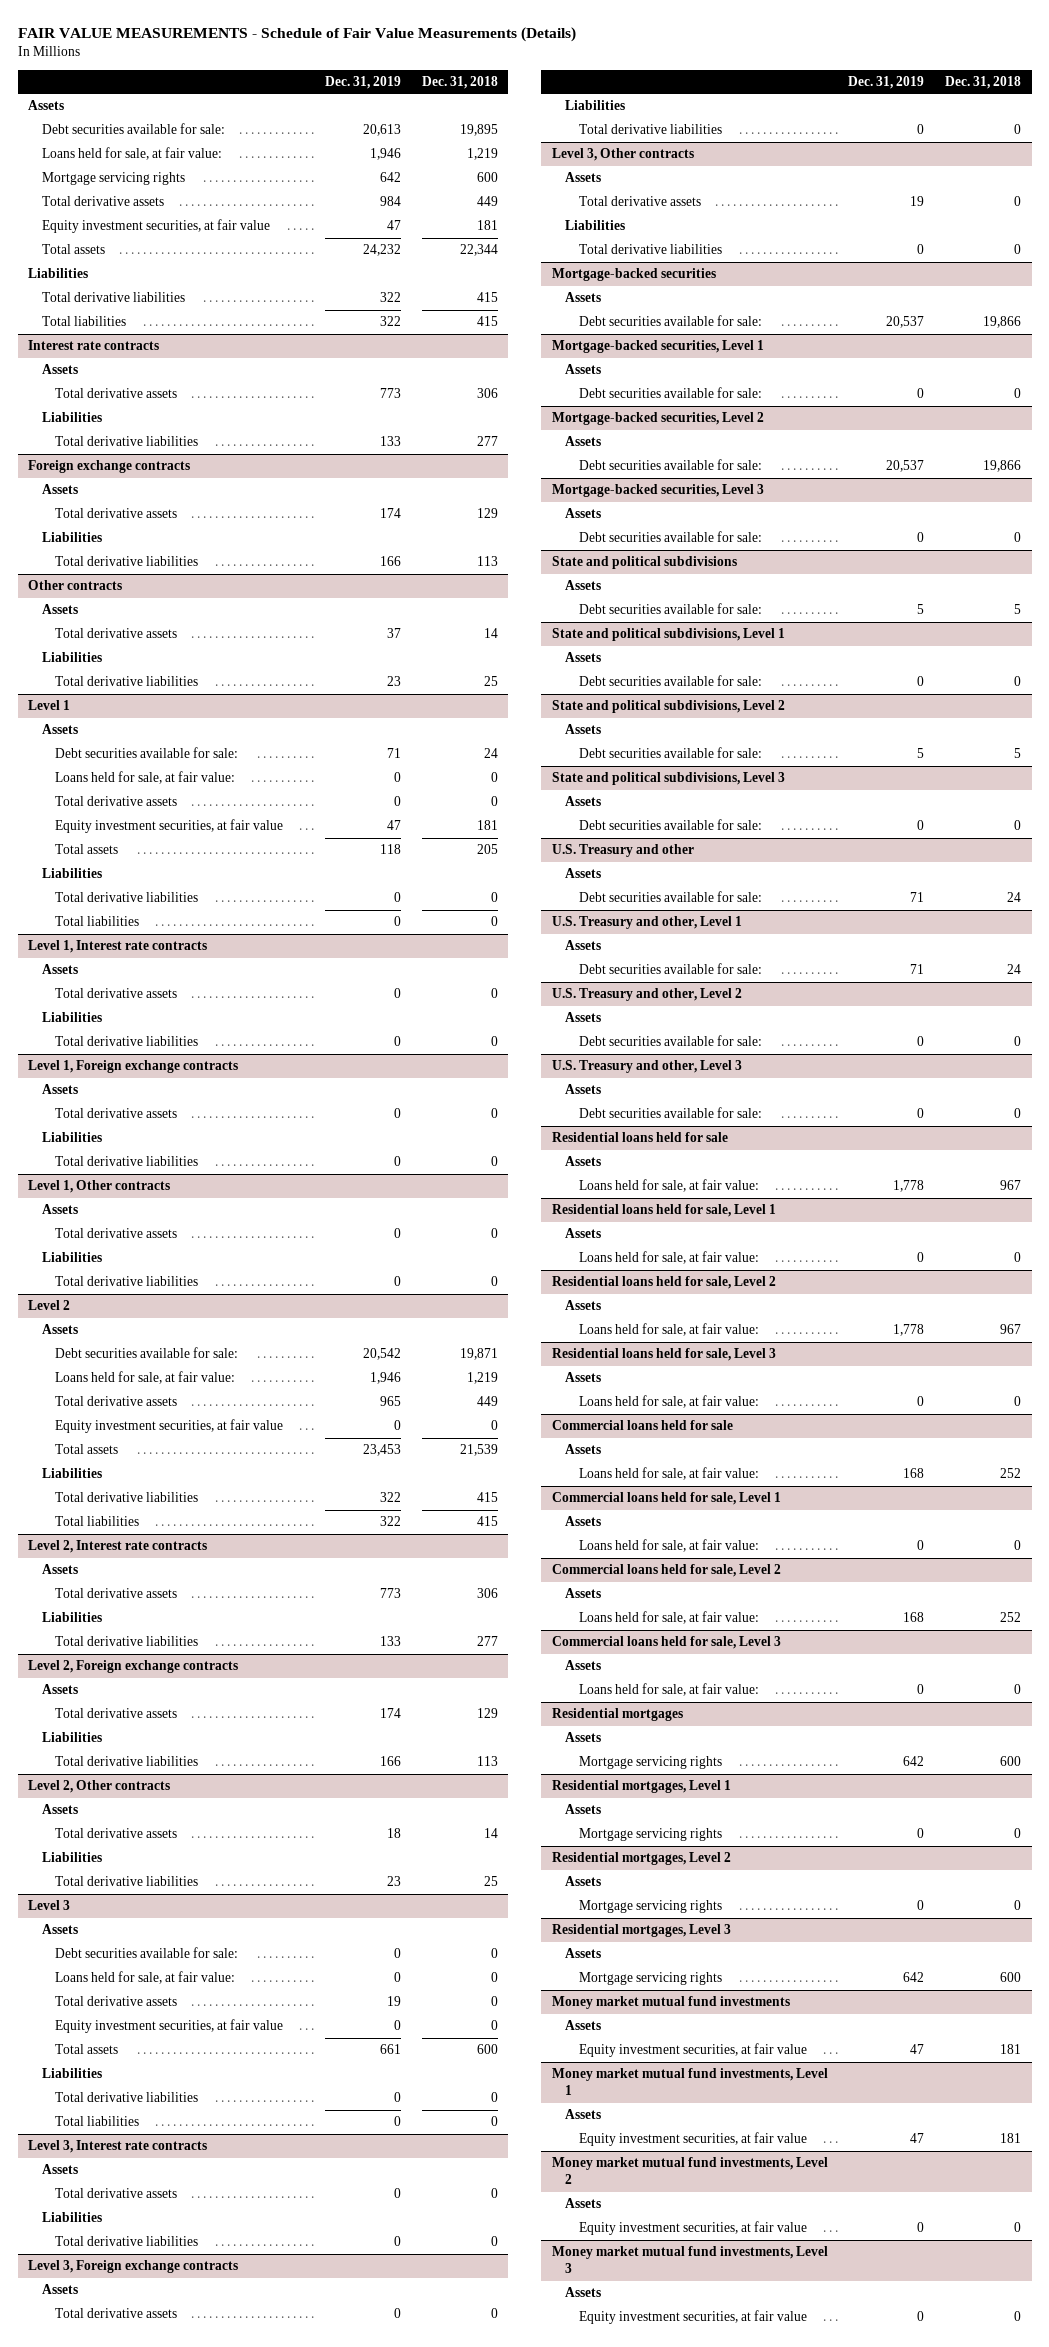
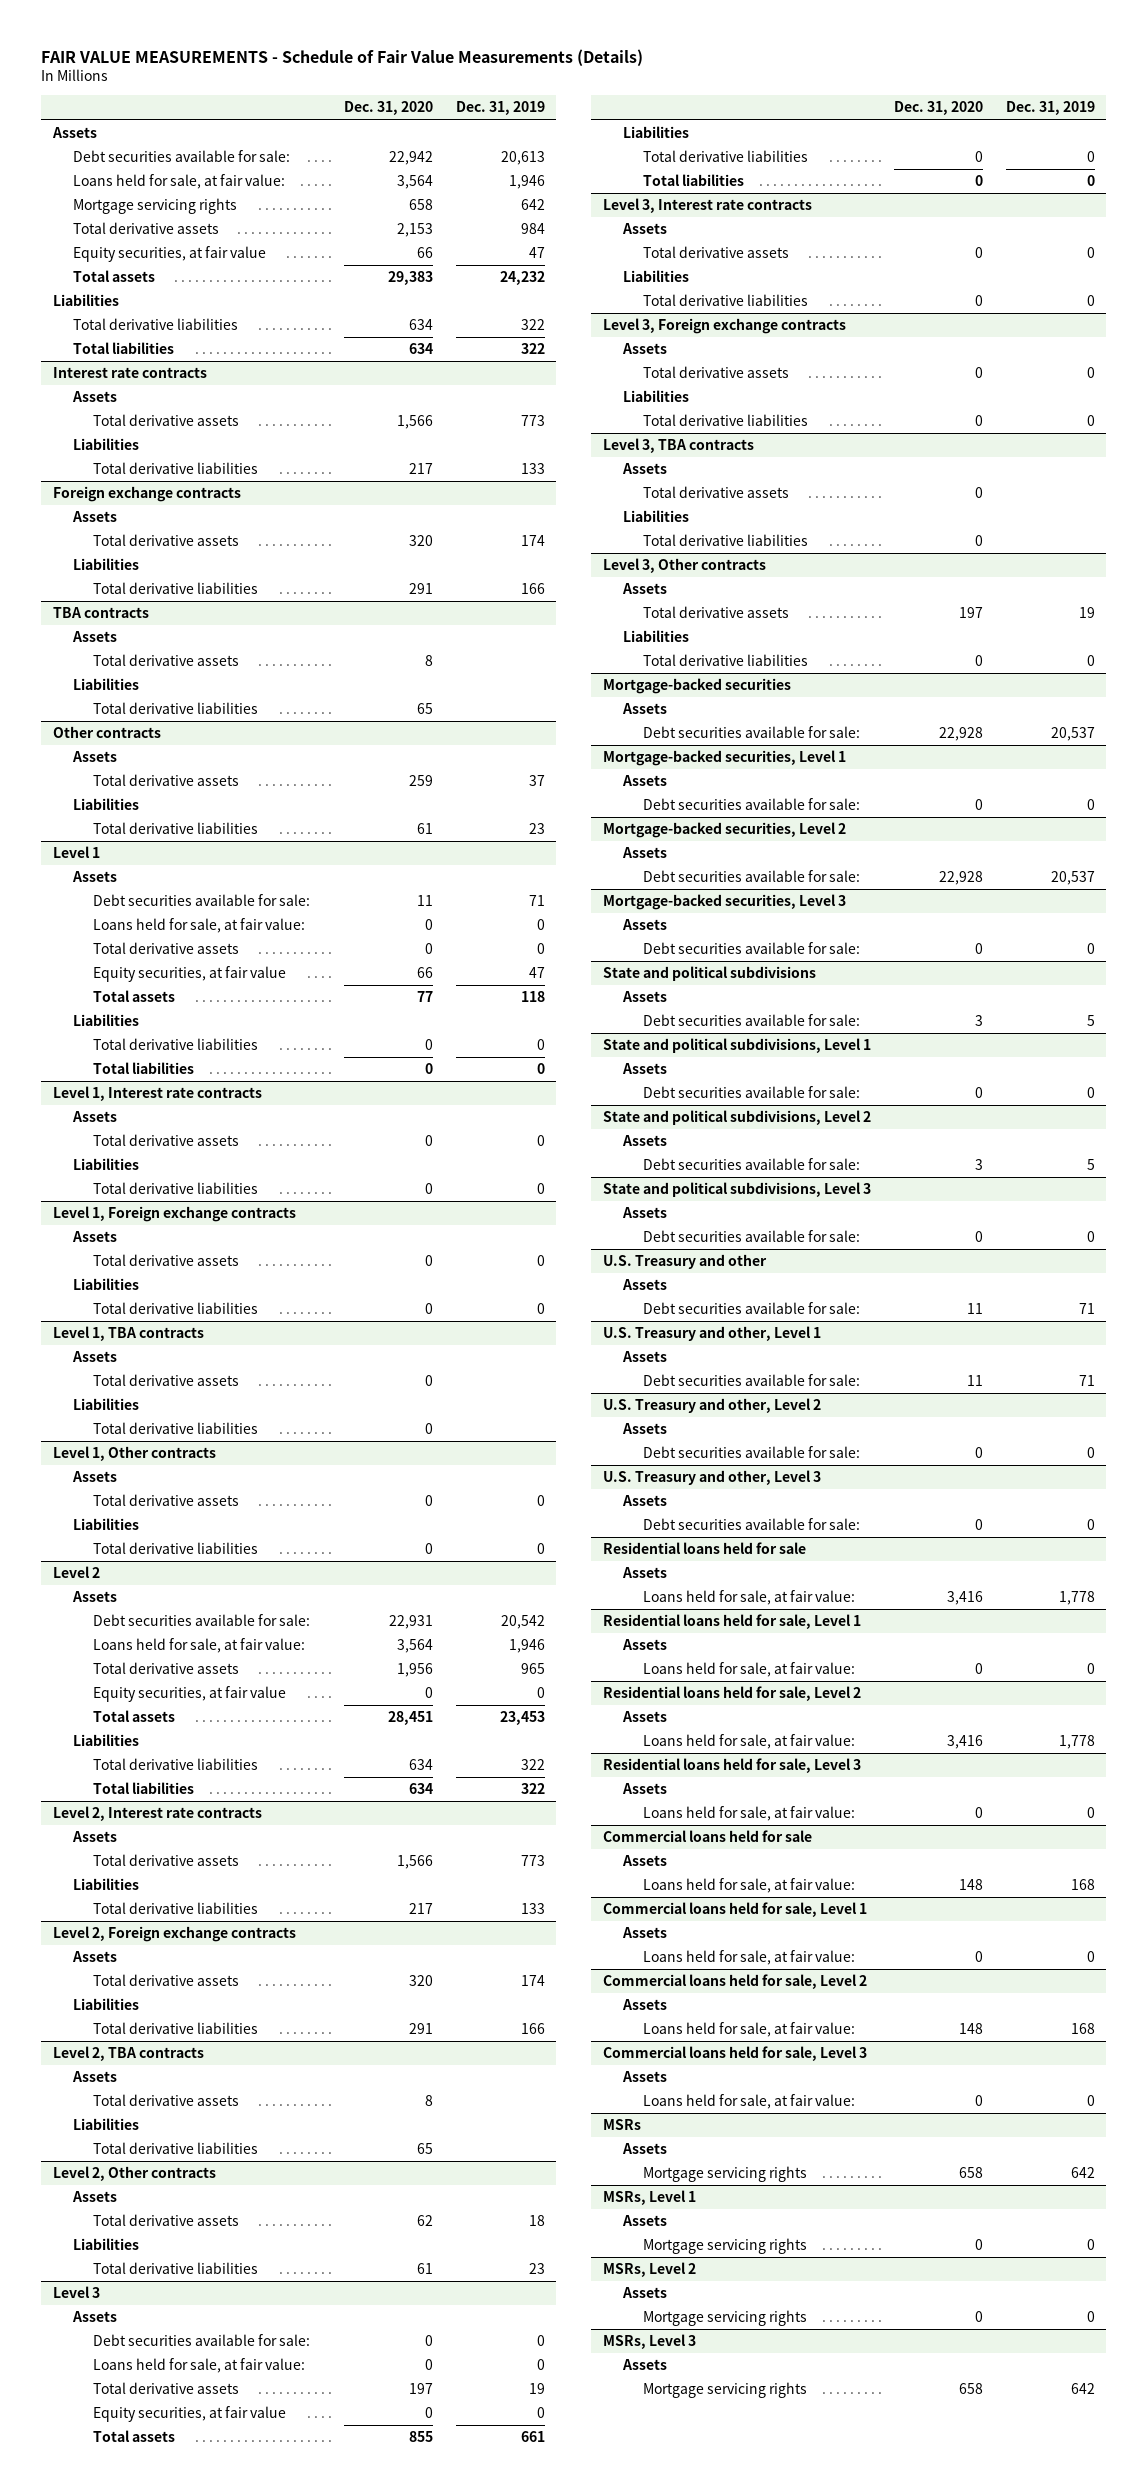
- | Dec. 31, 2019 | Dec. 31, 2018
+ | Dec. 31, 2020 | Dec. 31, 2019
- Equity investment securities, at fair value | 47 | 181
+ Equity securities, at fair value | 66 | 47
+ TBA contracts
+ Assets
+ Total derivative assets | 8 |
+ Liabilities
+ Total derivative liabilities | 65 |
@ Level 1
- Equity investment securities, at fair value | 47 | 181
+ Equity securities, at fair value | 66 | 47
+ Level 1, TBA contracts
+ Assets
+ Total derivative assets | 0 |
+ Liabilities
+ Total derivative liabilities | 0 |
@ Level 2
- Equity investment securities, at fair value | 0 | 0
+ Equity securities, at fair value | 0 | 0
+ Level 2, TBA contracts
+ Assets
+ Total derivative assets | 8 |
+ Liabilities
+ Total derivative liabilities | 65 |
@ Level 3
- Equity investment securities, at fair value | 0 | 0
+ Equity securities, at fair value | 0 | 0
+ Level 3, TBA contracts
+ Assets
+ Total derivative assets | 0 |
+ Liabilities
+ Total derivative liabilities | 0 |
- Residential mortgages
+ MSRs
- Residential mortgages, Level 1
+ MSRs, Level 1
- Residential mortgages, Level 2
+ MSRs, Level 2
- Residential mortgages, Level 3
+ MSRs, Level 3
- Money market mutual fund investments
- Assets
- Equity investment securities, at fair value | 47 | 181
- Money market mutual fund investments, Level 1
- Assets
- Equity investment securities, at fair value | 47 | 181
- Money market mutual fund investments, Level 2
- Assets
- Equity investment securities, at fair value | 0 | 0
- Money market mutual fund investments, Level 3
- Assets
- Equity investment securities, at fair value | 0 | 0

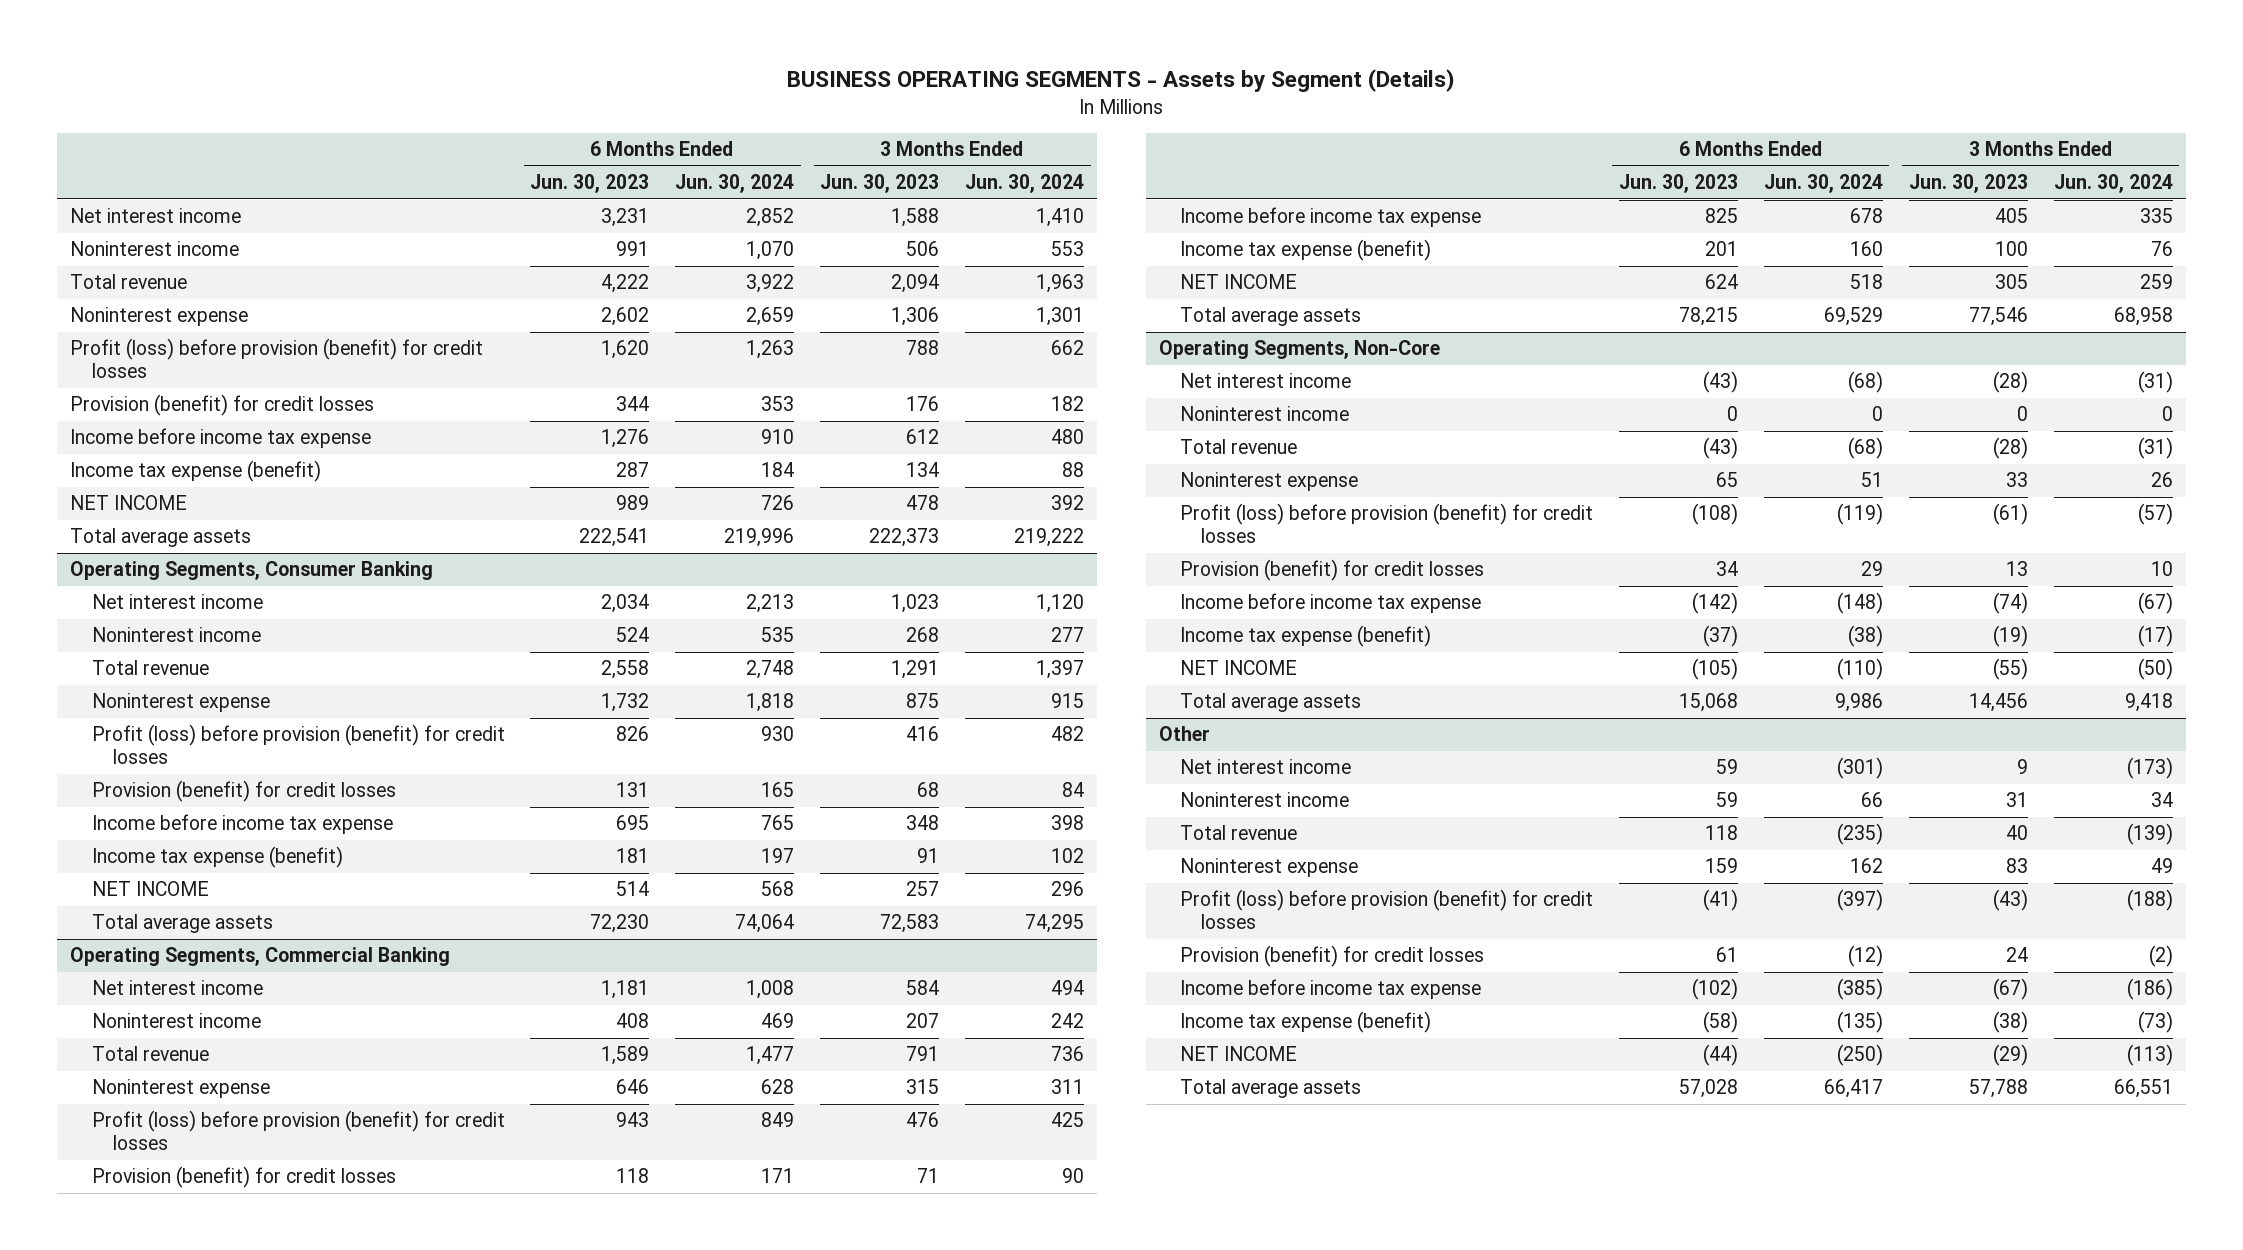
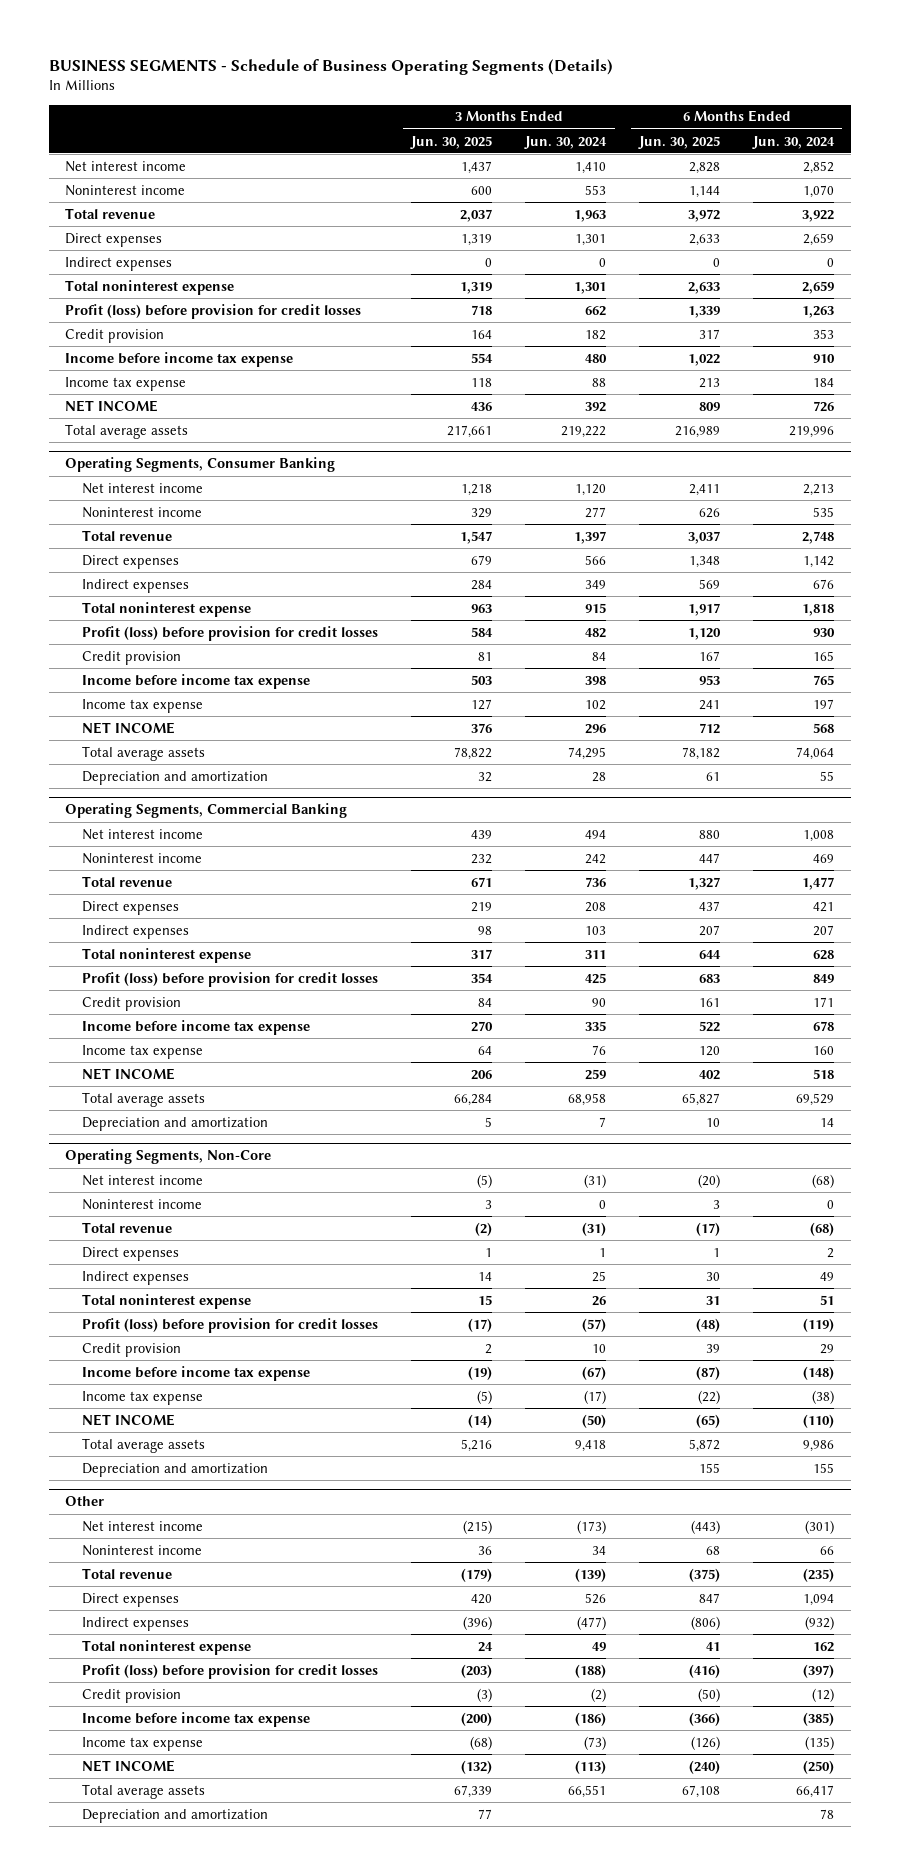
- BUSINESS OPERATING SEGMENTS - Assets by Segment (Details)
+ BUSINESS SEGMENTS - Schedule of Business Operating Segments (Details)
- | 6 Months Ended Jun. 30, 2023 | 6 Months Ended Jun. 30, 2024 | 3 Months Ended Jun. 30, 2023 | 3 Months Ended Jun. 30, 2024
+ | 3 Months Ended Jun. 30, 2025 | 3 Months Ended Jun. 30, 2024 | 6 Months Ended Jun. 30, 2025 | 6 Months Ended Jun. 30, 2024
- Noninterest expense | 2,602 | 2,659 | 1,306 | 1,301
- Profit (loss) before provision (benefit) for credit losses | 1,620 | 1,263 | 788 | 662
- Provision (benefit) for credit losses | 344 | 353 | 176 | 182
+ Direct expenses | 1,319 | 1,301 | 2,633 | 2,659
+ Indirect expenses | 0 | 0 | 0 | 0
+ Total noninterest expense | 1,319 | 1,301 | 2,633 | 2,659
+ Profit (loss) before provision for credit losses | 718 | 662 | 1,339 | 1,263
+ Credit provision | 164 | 182 | 317 | 353
- Income tax expense (benefit) | 287 | 184 | 134 | 88
+ Income tax expense | 118 | 88 | 213 | 184
@ Operating Segments, Consumer Banking
- Noninterest expense | 1,732 | 1,818 | 875 | 915
- Profit (loss) before provision (benefit) for credit losses | 826 | 930 | 416 | 482
- Provision (benefit) for credit losses | 131 | 165 | 68 | 84
+ Direct expenses | 679 | 566 | 1,348 | 1,142
+ Indirect expenses | 284 | 349 | 569 | 676
+ Total noninterest expense | 963 | 915 | 1,917 | 1,818
+ Profit (loss) before provision for credit losses | 584 | 482 | 1,120 | 930
+ Credit provision | 81 | 84 | 167 | 165
- Income tax expense (benefit) | 181 | 197 | 91 | 102
+ Income tax expense | 127 | 102 | 241 | 197
+ Depreciation and amortization | 32 | 28 | 61 | 55
@ Operating Segments, Commercial Banking
- Noninterest expense | 646 | 628 | 315 | 311
- Profit (loss) before provision (benefit) for credit losses | 943 | 849 | 476 | 425
- Provision (benefit) for credit losses | 118 | 171 | 71 | 90
+ Direct expenses | 219 | 208 | 437 | 421
+ Indirect expenses | 98 | 103 | 207 | 207
+ Total noninterest expense | 317 | 311 | 644 | 628
+ Profit (loss) before provision for credit losses | 354 | 425 | 683 | 849
+ Credit provision | 84 | 90 | 161 | 171
- Income tax expense (benefit) | 201 | 160 | 100 | 76
+ Income tax expense | 64 | 76 | 120 | 160
+ Depreciation and amortization | 5 | 7 | 10 | 14
@ Operating Segments, Non-Core
- Noninterest expense | 65 | 51 | 33 | 26
- Profit (loss) before provision (benefit) for credit losses | (108) | (119) | (61) | (57)
- Provision (benefit) for credit losses | 34 | 29 | 13 | 10
+ Direct expenses | 1 | 1 | 1 | 2
+ Indirect expenses | 14 | 25 | 30 | 49
+ Total noninterest expense | 15 | 26 | 31 | 51
+ Profit (loss) before provision for credit losses | (17) | (57) | (48) | (119)
+ Credit provision | 2 | 10 | 39 | 29
- Income tax expense (benefit) | (37) | (38) | (19) | (17)
+ Income tax expense | (5) | (17) | (22) | (38)
+ Depreciation and amortization | | | 155 | 155
@ Other
- Noninterest expense | 159 | 162 | 83 | 49
- Profit (loss) before provision (benefit) for credit losses | (41) | (397) | (43) | (188)
- Provision (benefit) for credit losses | 61 | (12) | 24 | (2)
+ Direct expenses | 420 | 526 | 847 | 1,094
+ Indirect expenses | (396) | (477) | (806) | (932)
+ Total noninterest expense | 24 | 49 | 41 | 162
+ Profit (loss) before provision for credit losses | (203) | (188) | (416) | (397)
+ Credit provision | (3) | (2) | (50) | (12)
- Income tax expense (benefit) | (58) | (135) | (38) | (73)
+ Income tax expense | (68) | (73) | (126) | (135)
+ Depreciation and amortization | 77 | | | 78

